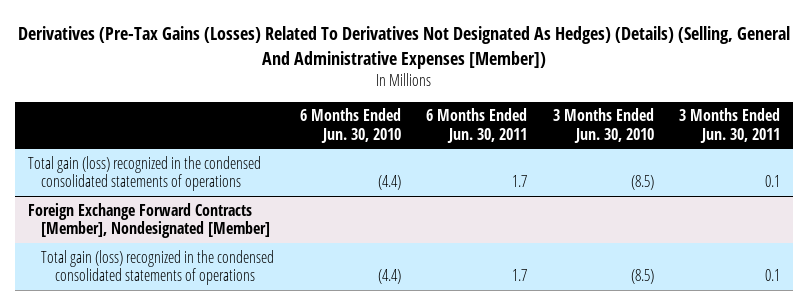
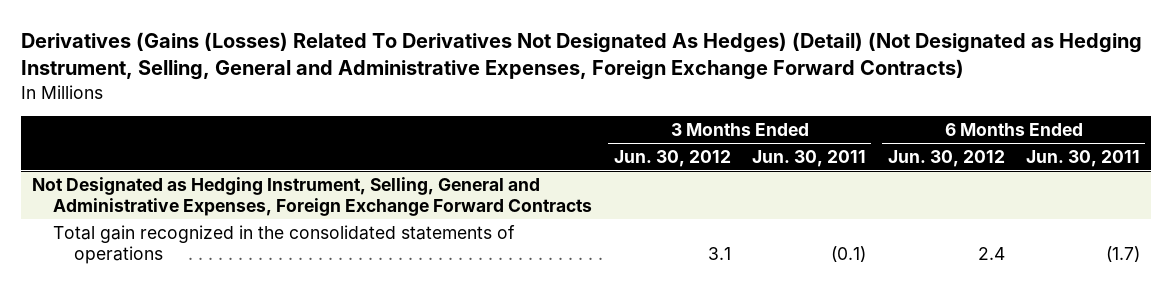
- Derivatives (Pre-Tax Gains (Losses) Related To Derivatives Not Designated As Hedges) (Details) (Selling, General And Administrative Expenses [Member])
+ Derivatives (Gains (Losses) Related To Derivatives Not Designated As Hedges) (Detail) (Not Designated as Hedging Instrument, Selling, General and Administrative Expenses, Foreign Exchange Forward Contracts)
- | 6 Months Ended Jun. 30, 2010 | 6 Months Ended Jun. 30, 2011 | 3 Months Ended Jun. 30, 2010 | 3 Months Ended Jun. 30, 2011
+ | 3 Months Ended Jun. 30, 2012 | 3 Months Ended Jun. 30, 2011 | 6 Months Ended Jun. 30, 2012 | 6 Months Ended Jun. 30, 2011
- Total gain (loss) recognized in the condensed consolidated statements of operations | (4.4) | 1.7 | (8.5) | 0.1
- Foreign Exchange Forward Contracts [Member], Nondesignated [Member]
- Total gain (loss) recognized in the condensed consolidated statements of operations | (4.4) | 1.7 | (8.5) | 0.1
+ Not Designated as Hedging Instrument, Selling, General and Administrative Expenses, Foreign Exchange Forward Contracts
+ Total gain recognized in the consolidated statements of operations | 3.1 | (0.1) | 2.4 | (1.7)

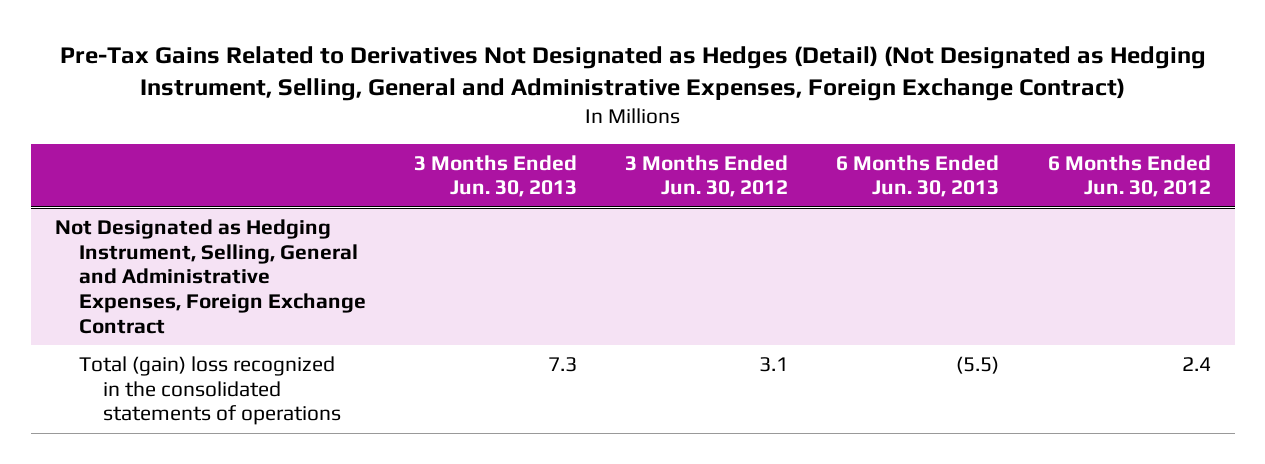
- Derivatives (Gains (Losses) Related To Derivatives Not Designated As Hedges) (Detail) (Not Designated as Hedging Instrument, Selling, General and Administrative Expenses, Foreign Exchange Forward Contracts)
+ Pre-Tax Gains Related to Derivatives Not Designated as Hedges (Detail) (Not Designated as Hedging Instrument, Selling, General and Administrative Expenses, Foreign Exchange Contract)
- | 3 Months Ended Jun. 30, 2012 | 3 Months Ended Jun. 30, 2011 | 6 Months Ended Jun. 30, 2012 | 6 Months Ended Jun. 30, 2011
+ | 3 Months Ended Jun. 30, 2013 | 3 Months Ended Jun. 30, 2012 | 6 Months Ended Jun. 30, 2013 | 6 Months Ended Jun. 30, 2012
- Not Designated as Hedging Instrument, Selling, General and Administrative Expenses, Foreign Exchange Forward Contracts
- Total gain recognized in the consolidated statements of operations | 3.1 | (0.1) | 2.4 | (1.7)
+ Not Designated as Hedging Instrument, Selling, General and Administrative Expenses, Foreign Exchange Contract
+ Total (gain) loss recognized in the consolidated statements of operations | 7.3 | 3.1 | (5.5) | 2.4

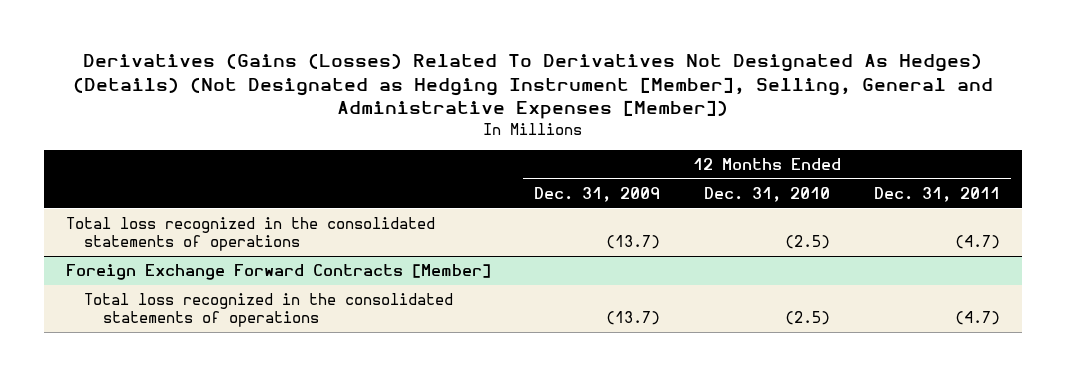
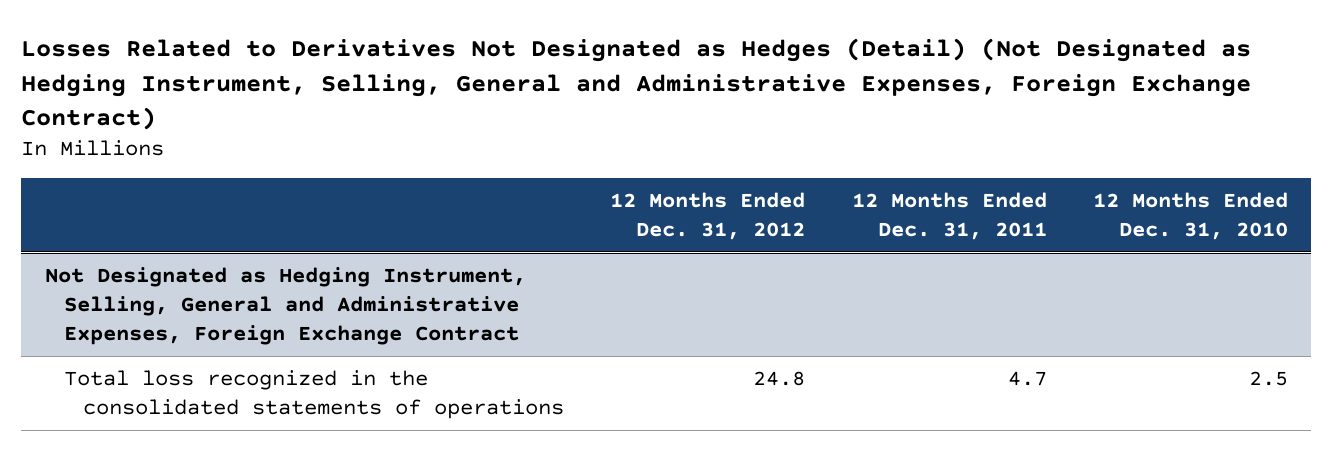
- Derivatives (Gains (Losses) Related To Derivatives Not Designated As Hedges) (Details) (Not Designated as Hedging Instrument [Member], Selling, General and Administrative Expenses [Member])
+ Losses Related to Derivatives Not Designated as Hedges (Detail) (Not Designated as Hedging Instrument, Selling, General and Administrative Expenses, Foreign Exchange Contract)
- | 12 Months Ended Dec. 31, 2009 | 12 Months Ended Dec. 31, 2010 | 12 Months Ended Dec. 31, 2011
+ | 12 Months Ended Dec. 31, 2012 | 12 Months Ended Dec. 31, 2011 | 12 Months Ended Dec. 31, 2010
- Total loss recognized in the consolidated statements of operations | (13.7) | (2.5) | (4.7)
- Foreign Exchange Forward Contracts [Member]
- Total loss recognized in the consolidated statements of operations | (13.7) | (2.5) | (4.7)
+ Not Designated as Hedging Instrument, Selling, General and Administrative Expenses, Foreign Exchange Contract
+ Total loss recognized in the consolidated statements of operations | 24.8 | 4.7 | 2.5

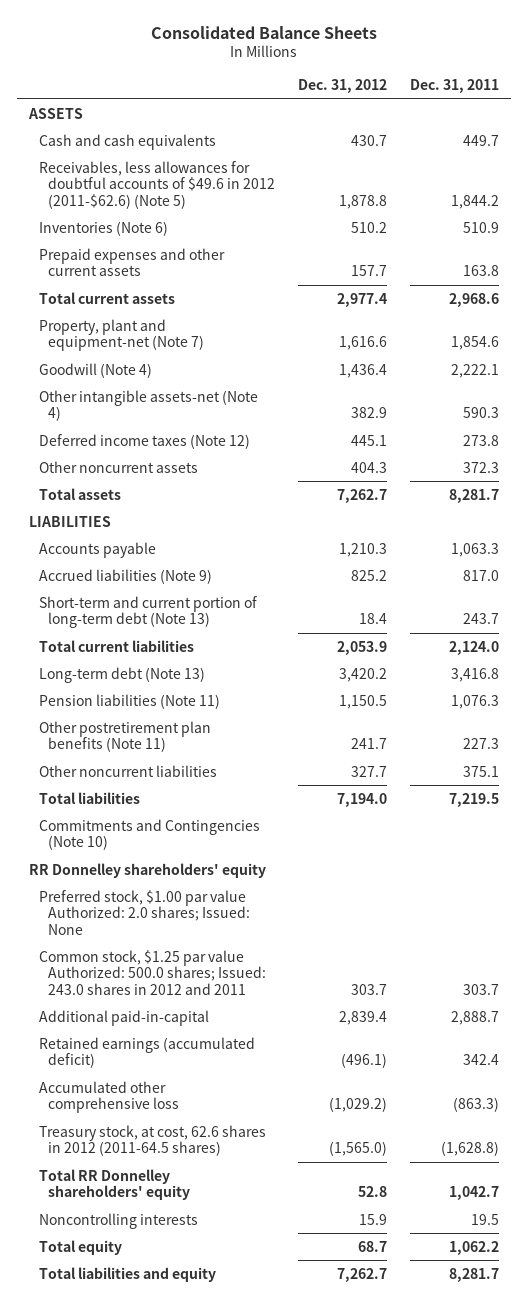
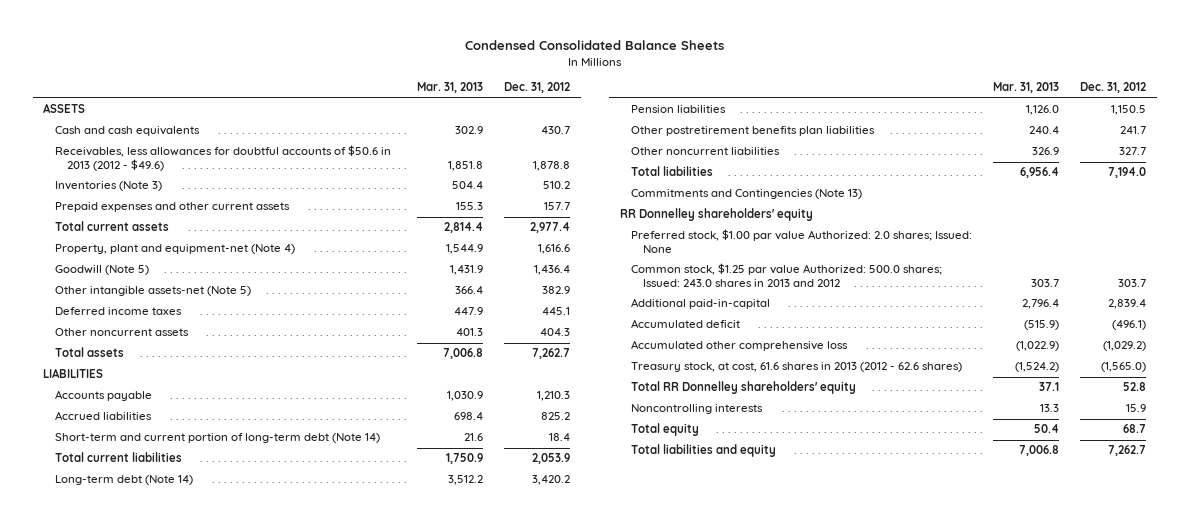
- Consolidated Balance Sheets
+ Condensed Consolidated Balance Sheets
- | Dec. 31, 2012 | Dec. 31, 2011
+ | Mar. 31, 2013 | Dec. 31, 2012
- Receivables, less allowances for doubtful accounts of $49.6 in 2012 (2011-$62.6) (Note 5) | 1,878.8 | 1,844.2
- Inventories (Note 6) | 510.2 | 510.9
+ Receivables, less allowances for doubtful accounts of $50.6 in 2013 (2012 - $49.6) | 1,851.8 | 1,878.8
+ Inventories (Note 3) | 504.4 | 510.2
- Property, plant and equipment-net (Note 7) | 1,616.6 | 1,854.6
- Goodwill (Note 4) | 1,436.4 | 2,222.1
- Other intangible assets-net (Note 4) | 382.9 | 590.3
- Deferred income taxes (Note 12) | 445.1 | 273.8
+ Property, plant and equipment-net (Note 4) | 1,544.9 | 1,616.6
+ Goodwill (Note 5) | 1,431.9 | 1,436.4
+ Other intangible assets-net (Note 5) | 366.4 | 382.9
+ Deferred income taxes | 447.9 | 445.1
- Accrued liabilities (Note 9) | 825.2 | 817.0
- Short-term and current portion of long-term debt (Note 13) | 18.4 | 243.7
+ Accrued liabilities | 698.4 | 825.2
+ Short-term and current portion of long-term debt (Note 14) | 21.6 | 18.4
- Long-term debt (Note 13) | 3,420.2 | 3,416.8
- Pension liabilities (Note 11) | 1,150.5 | 1,076.3
- Other postretirement plan benefits (Note 11) | 241.7 | 227.3
+ Long-term debt (Note 14) | 3,512.2 | 3,420.2
+ Pension liabilities | 1,126.0 | 1,150.5
+ Other postretirement benefits plan liabilities | 240.4 | 241.7
- Commitments and Contingencies (Note 10)
+ Commitments and Contingencies (Note 13)
- Common stock, $1.25 par value Authorized: 500.0 shares; Issued: 243.0 shares in 2012 and 2011 | 303.7 | 303.7
+ Common stock, $1.25 par value Authorized: 500.0 shares; Issued: 243.0 shares in 2013 and 2012 | 303.7 | 303.7
- Retained earnings (accumulated deficit) | (496.1) | 342.4
+ Accumulated deficit | (515.9) | (496.1)
- Treasury stock, at cost, 62.6 shares in 2012 (2011-64.5 shares) | (1,565.0) | (1,628.8)
+ Treasury stock, at cost, 61.6 shares in 2013 (2012 - 62.6 shares) | (1,524.2) | (1,565.0)

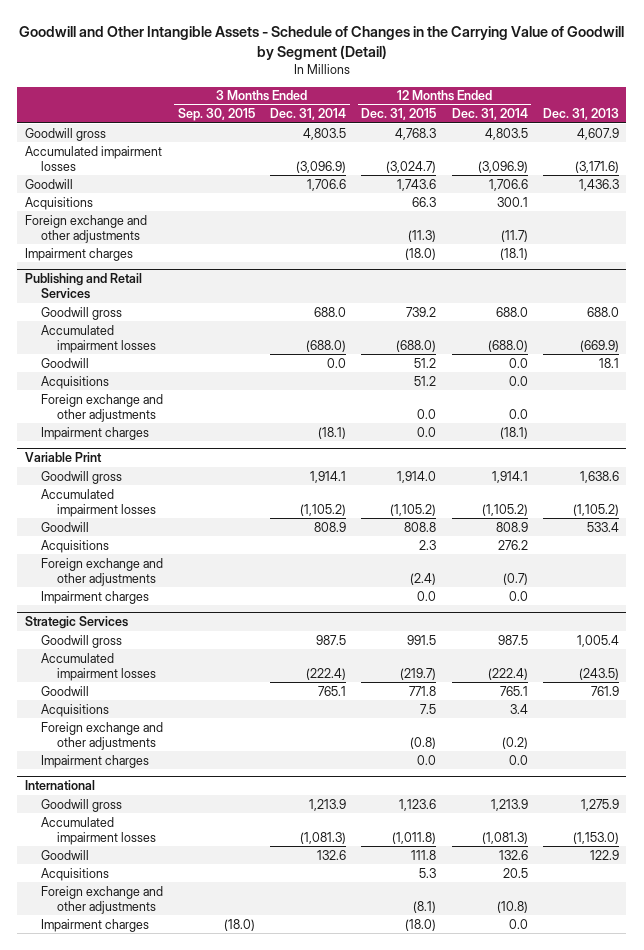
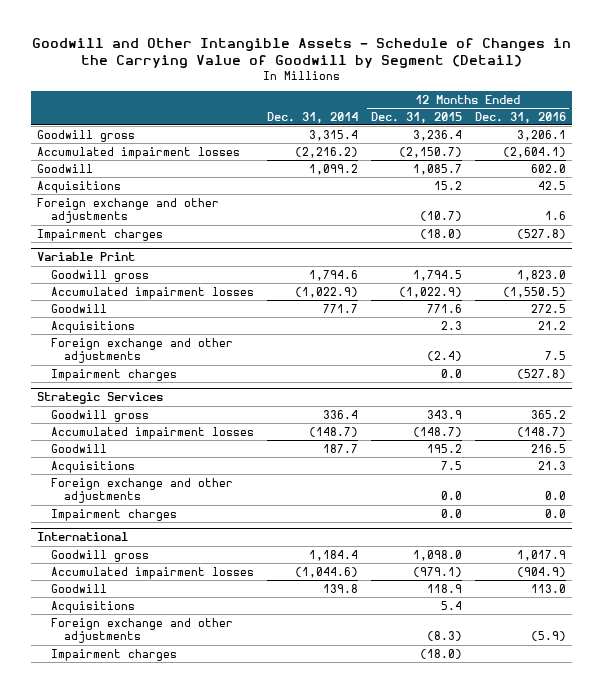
- | 3 Months Ended Sep. 30, 2015 | 3 Months Ended Dec. 31, 2014 | 12 Months Ended Dec. 31, 2015 | 12 Months Ended Dec. 31, 2014 | Dec. 31, 2013
+ | Dec. 31, 2014 | 12 Months Ended Dec. 31, 2015 | 12 Months Ended Dec. 31, 2016
- Goodwill gross | | 4,803.5 | 4,768.3 | 4,803.5 | 4,607.9
- Accumulated impairment losses | | (3,096.9) | (3,024.7) | (3,096.9) | (3,171.6)
- Goodwill | | 1,706.6 | 1,743.6 | 1,706.6 | 1,436.3
- Acquisitions | | | 66.3 | 300.1 |
- Foreign exchange and other adjustments | | | (11.3) | (11.7) |
+ Goodwill gross | 3,315.4 | 3,236.4 | 3,206.1
+ Accumulated impairment losses | (2,216.2) | (2,150.7) | (2,604.1)
+ Goodwill | 1,099.2 | 1,085.7 | 602.0
+ Acquisitions | | 15.2 | 42.5
+ Foreign exchange and other adjustments | | (10.7) | 1.6
- Publishing and Retail Services
- Goodwill gross | | 688.0 | 739.2 | 688.0 | 688.0
- Accumulated impairment losses | | (688.0) | (688.0) | (688.0) | (669.9)
- Goodwill | | 0.0 | 51.2 | 0.0 | 18.1
- Acquisitions | | | 51.2 | 0.0 |
- Foreign exchange and other adjustments | | | 0.0 | 0.0 |
- Impairment charges | | (18.1) | 0.0 | (18.1) |
@ Variable Print
- Goodwill gross | | 1,914.1 | 1,914.0 | 1,914.1 | 1,638.6
- Accumulated impairment losses | | (1,105.2) | (1,105.2) | (1,105.2) | (1,105.2)
- Goodwill | | 808.9 | 808.8 | 808.9 | 533.4
+ Goodwill gross | 1,794.6 | 1,794.5 | 1,823.0
+ Accumulated impairment losses | (1,022.9) | (1,022.9) | (1,550.5)
+ Goodwill | 771.7 | 771.6 | 272.5
@ Strategic Services
- Goodwill gross | | 987.5 | 991.5 | 987.5 | 1,005.4
- Accumulated impairment losses | | (222.4) | (219.7) | (222.4) | (243.5)
- Goodwill | | 765.1 | 771.8 | 765.1 | 761.9
+ Goodwill gross | 336.4 | 343.9 | 365.2
+ Accumulated impairment losses | (148.7) | (148.7) | (148.7)
+ Goodwill | 187.7 | 195.2 | 216.5
- Foreign exchange and other adjustments | | | (0.8) | (0.2) |
+ Foreign exchange and other adjustments | | 0.0 | 0.0
@ International
- Goodwill gross | | 1,213.9 | 1,123.6 | 1,213.9 | 1,275.9
- Accumulated impairment losses | | (1,081.3) | (1,011.8) | (1,081.3) | (1,153.0)
- Goodwill | | 132.6 | 111.8 | 132.6 | 122.9
- Acquisitions | | | 5.3 | 20.5 |
- Foreign exchange and other adjustments | | | (8.1) | (10.8) |
+ Goodwill gross | 1,184.4 | 1,098.0 | 1,017.9
+ Accumulated impairment losses | (1,044.6) | (979.1) | (904.9)
+ Goodwill | 139.8 | 118.9 | 113.0
+ Acquisitions | | 5.4 |
+ Foreign exchange and other adjustments | | (8.3) | (5.9)

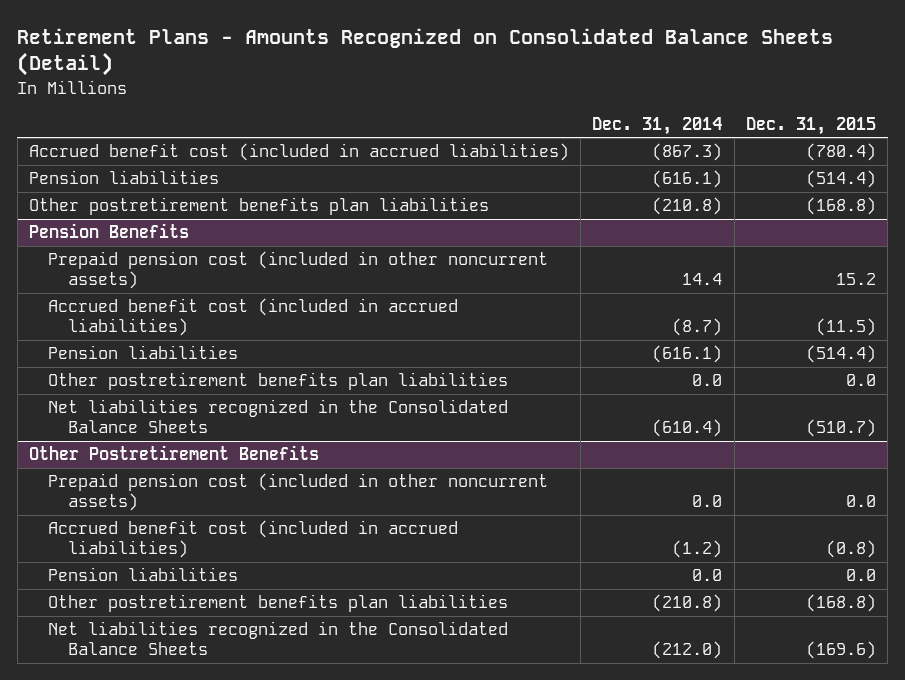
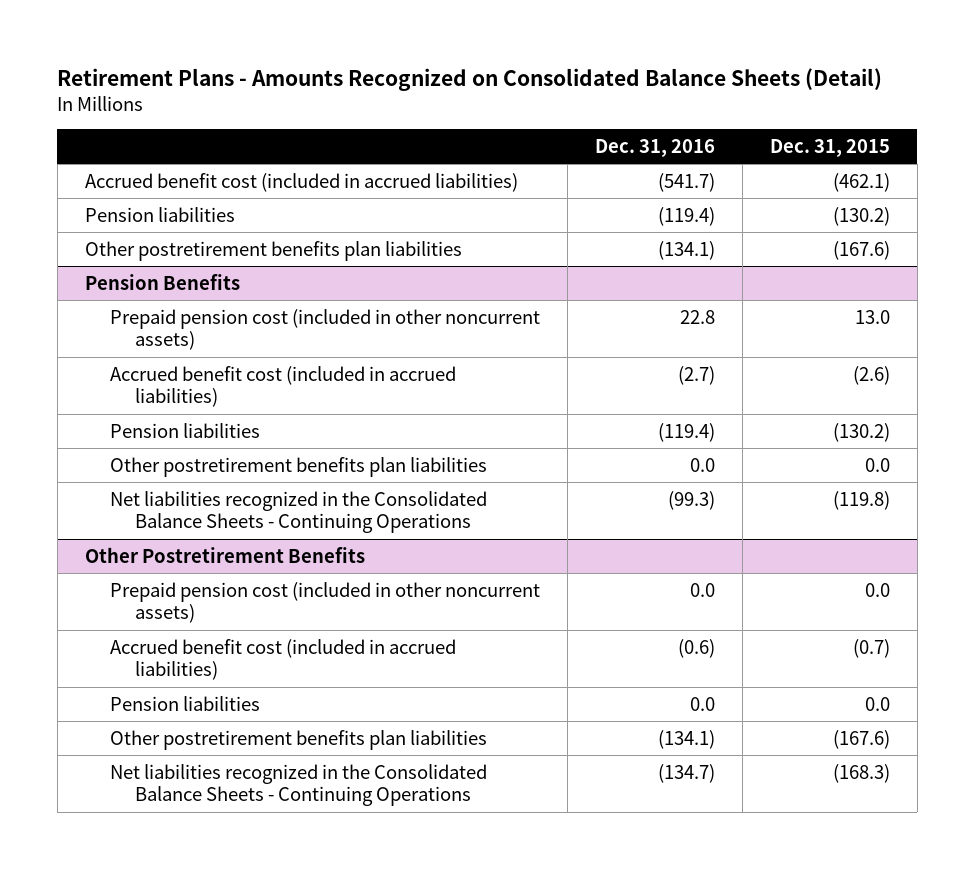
- | Dec. 31, 2014 | Dec. 31, 2015
+ | Dec. 31, 2016 | Dec. 31, 2015
- Accrued benefit cost (included in accrued liabilities) | (867.3) | (780.4)
- Pension liabilities | (616.1) | (514.4)
- Other postretirement benefits plan liabilities | (210.8) | (168.8)
+ Accrued benefit cost (included in accrued liabilities) | (541.7) | (462.1)
+ Pension liabilities | (119.4) | (130.2)
+ Other postretirement benefits plan liabilities | (134.1) | (167.6)
@ Pension Benefits
- Prepaid pension cost (included in other noncurrent assets) | 14.4 | 15.2
- Accrued benefit cost (included in accrued liabilities) | (8.7) | (11.5)
- Pension liabilities | (616.1) | (514.4)
+ Prepaid pension cost (included in other noncurrent assets) | 22.8 | 13.0
+ Accrued benefit cost (included in accrued liabilities) | (2.7) | (2.6)
+ Pension liabilities | (119.4) | (130.2)
- Net liabilities recognized in the Consolidated Balance Sheets | (610.4) | (510.7)
+ Net liabilities recognized in the Consolidated Balance Sheets - Continuing Operations | (99.3) | (119.8)
@ Other Postretirement Benefits
- Accrued benefit cost (included in accrued liabilities) | (1.2) | (0.8)
+ Accrued benefit cost (included in accrued liabilities) | (0.6) | (0.7)
- Other postretirement benefits plan liabilities | (210.8) | (168.8)
- Net liabilities recognized in the Consolidated Balance Sheets | (212.0) | (169.6)
+ Other postretirement benefits plan liabilities | (134.1) | (167.6)
+ Net liabilities recognized in the Consolidated Balance Sheets - Continuing Operations | (134.7) | (168.3)

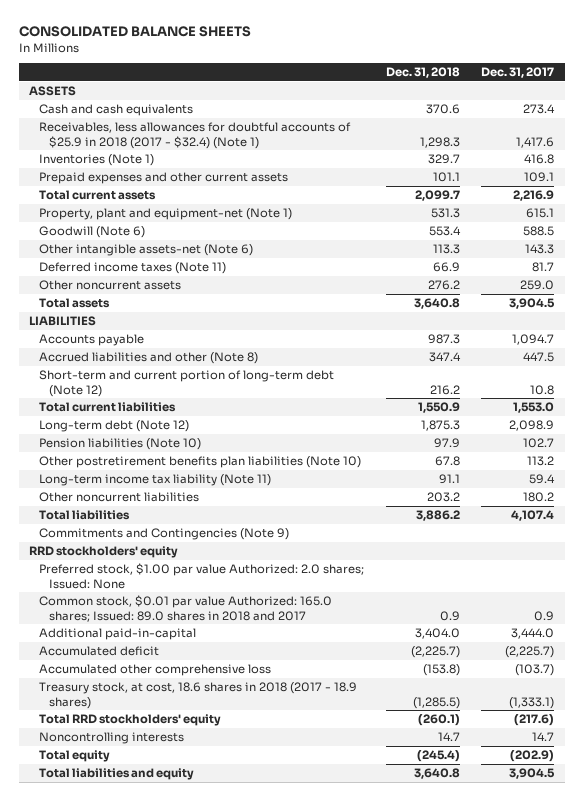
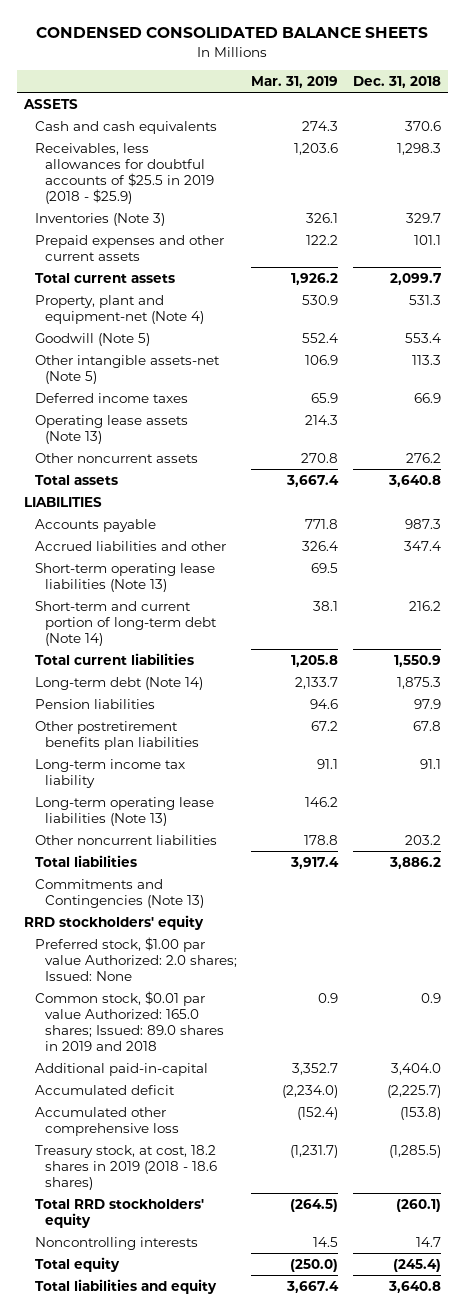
- CONSOLIDATED BALANCE SHEETS
+ CONDENSED CONSOLIDATED BALANCE SHEETS
- | Dec. 31, 2018 | Dec. 31, 2017
+ | Mar. 31, 2019 | Dec. 31, 2018
- Receivables, less allowances for doubtful accounts of $25.9 in 2018 (2017 - $32.4) (Note 1) | 1,298.3 | 1,417.6
- Inventories (Note 1) | 329.7 | 416.8
+ Receivables, less allowances for doubtful accounts of $25.5 in 2019 (2018 - $25.9) | 1,203.6 | 1,298.3
+ Inventories (Note 3) | 326.1 | 329.7
- Property, plant and equipment-net (Note 1) | 531.3 | 615.1
- Goodwill (Note 6) | 553.4 | 588.5
- Other intangible assets-net (Note 6) | 113.3 | 143.3
- Deferred income taxes (Note 11) | 66.9 | 81.7
+ Property, plant and equipment-net (Note 4) | 530.9 | 531.3
+ Goodwill (Note 5) | 552.4 | 553.4
+ Other intangible assets-net (Note 5) | 106.9 | 113.3
+ Deferred income taxes | 65.9 | 66.9
+ Operating lease assets (Note 13) | 214.3 |
- Accrued liabilities and other (Note 8) | 347.4 | 447.5
- Short-term and current portion of long-term debt (Note 12) | 216.2 | 10.8
+ Accrued liabilities and other | 326.4 | 347.4
+ Short-term operating lease liabilities (Note 13) | 69.5 |
+ Short-term and current portion of long-term debt (Note 14) | 38.1 | 216.2
- Long-term debt (Note 12) | 1,875.3 | 2,098.9
- Pension liabilities (Note 10) | 97.9 | 102.7
- Other postretirement benefits plan liabilities (Note 10) | 67.8 | 113.2
- Long-term income tax liability (Note 11) | 91.1 | 59.4
+ Long-term debt (Note 14) | 2,133.7 | 1,875.3
+ Pension liabilities | 94.6 | 97.9
+ Other postretirement benefits plan liabilities | 67.2 | 67.8
+ Long-term income tax liability | 91.1 | 91.1
+ Long-term operating lease liabilities (Note 13) | 146.2 |
- Commitments and Contingencies (Note 9)
+ Commitments and Contingencies (Note 13)
- Common stock, $0.01 par value Authorized: 165.0 shares; Issued: 89.0 shares in 2018 and 2017 | 0.9 | 0.9
+ Common stock, $0.01 par value Authorized: 165.0 shares; Issued: 89.0 shares in 2019 and 2018 | 0.9 | 0.9
- Treasury stock, at cost, 18.6 shares in 2018 (2017 - 18.9 shares) | (1,285.5) | (1,333.1)
+ Treasury stock, at cost, 18.2 shares in 2019 (2018 - 18.6 shares) | (1,231.7) | (1,285.5)

